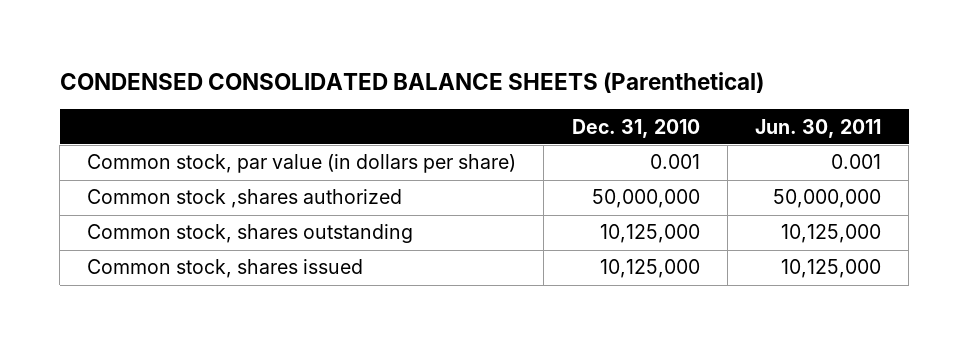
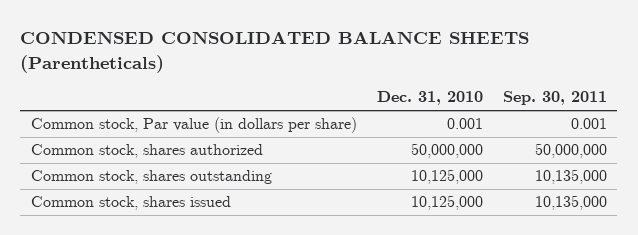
- CONDENSED CONSOLIDATED BALANCE SHEETS (Parenthetical)
+ CONDENSED CONSOLIDATED BALANCE SHEETS (Parentheticals)
- | Dec. 31, 2010 | Jun. 30, 2011
+ | Dec. 31, 2010 | Sep. 30, 2011
- Common stock, par value (in dollars per share) | 0.001 | 0.001
- Common stock ,shares authorized | 50,000,000 | 50,000,000
+ Common stock, Par value (in dollars per share) | 0.001 | 0.001
+ Common stock, shares authorized | 50,000,000 | 50,000,000

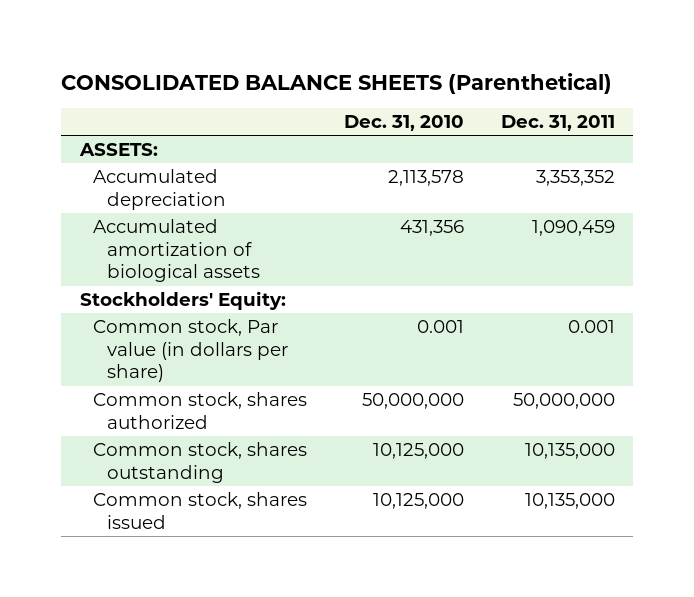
- CONDENSED CONSOLIDATED BALANCE SHEETS (Parentheticals)
+ CONSOLIDATED BALANCE SHEETS (Parenthetical)
- | Dec. 31, 2010 | Sep. 30, 2011
+ | Dec. 31, 2010 | Dec. 31, 2011
+ ASSETS:
+ Accumulated depreciation | 2,113,578 | 3,353,352
+ Accumulated amortization of biological assets | 431,356 | 1,090,459
+ Stockholders' Equity:

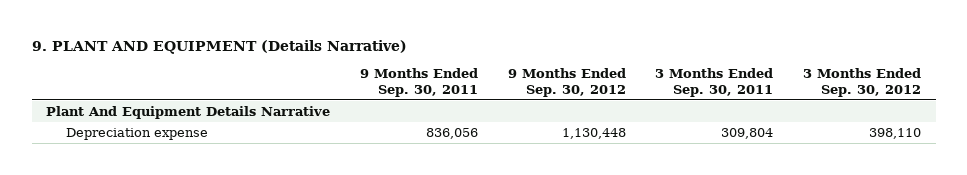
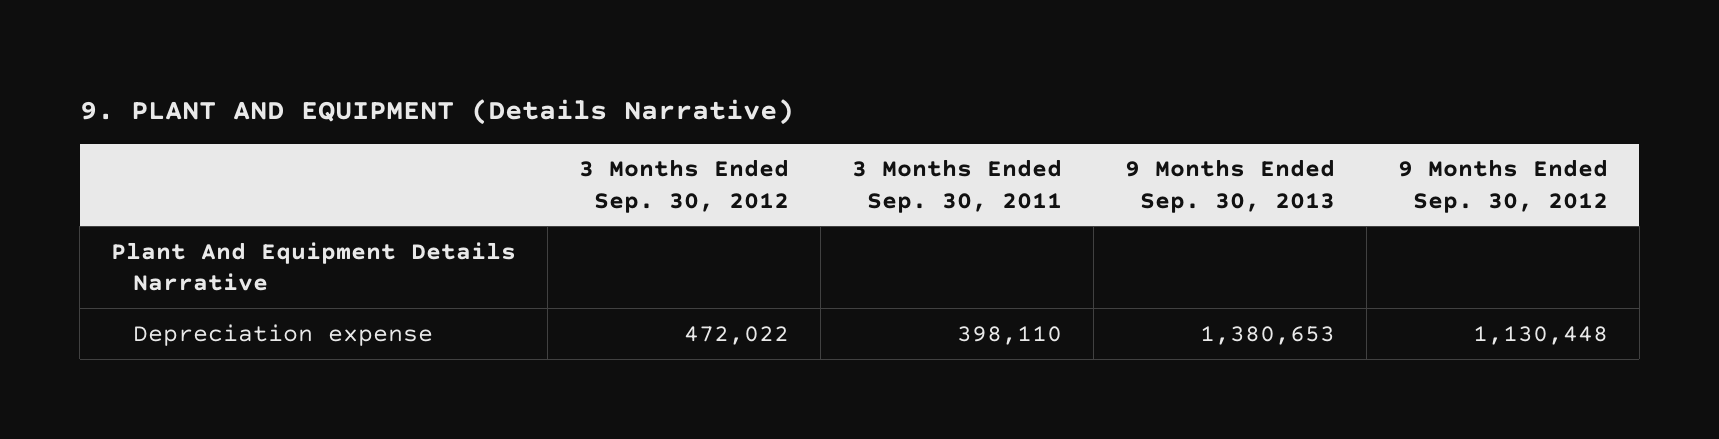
- | 9 Months Ended Sep. 30, 2011 | 9 Months Ended Sep. 30, 2012 | 3 Months Ended Sep. 30, 2011 | 3 Months Ended Sep. 30, 2012
+ | 3 Months Ended Sep. 30, 2012 | 3 Months Ended Sep. 30, 2011 | 9 Months Ended Sep. 30, 2013 | 9 Months Ended Sep. 30, 2012
- Depreciation expense | 836,056 | 1,130,448 | 309,804 | 398,110
+ Depreciation expense | 472,022 | 398,110 | 1,380,653 | 1,130,448

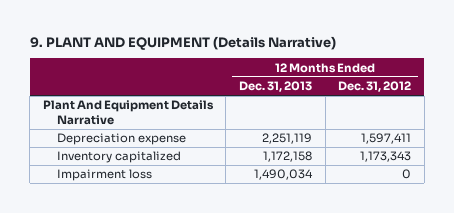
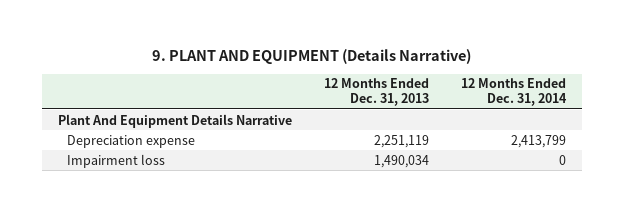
- | 12 Months Ended Dec. 31, 2013 | 12 Months Ended Dec. 31, 2012
+ | 12 Months Ended Dec. 31, 2013 | 12 Months Ended Dec. 31, 2014
- Inventory capitalized | 1,172,158 | 1,173,343

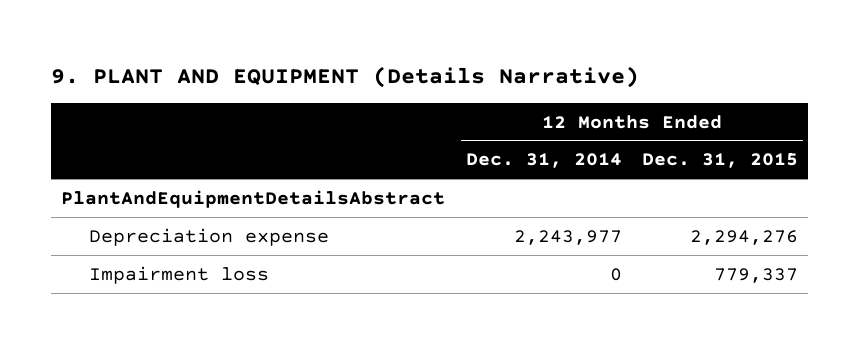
- | 12 Months Ended Dec. 31, 2013 | 12 Months Ended Dec. 31, 2014
+ | 12 Months Ended Dec. 31, 2014 | 12 Months Ended Dec. 31, 2015
- Plant And Equipment Details Narrative
- Depreciation expense | 2,251,119 | 2,413,799
+ PlantAndEquipmentDetailsAbstract
+ Depreciation expense | 2,243,977 | 2,294,276

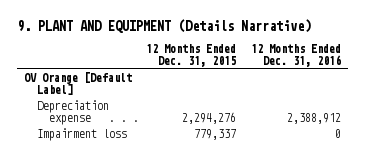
- | 12 Months Ended Dec. 31, 2014 | 12 Months Ended Dec. 31, 2015
+ | 12 Months Ended Dec. 31, 2015 | 12 Months Ended Dec. 31, 2016
- PlantAndEquipmentDetailsAbstract
+ OV Orange [Default Label]

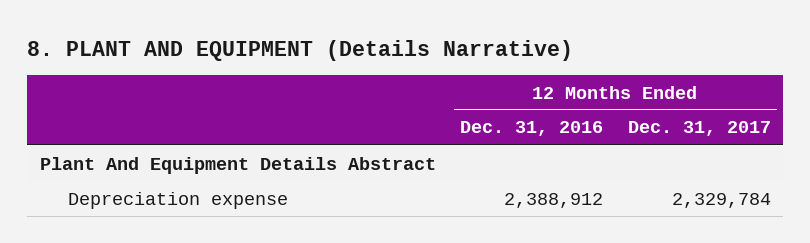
- 9. PLANT AND EQUIPMENT (Details Narrative)
+ 8. PLANT AND EQUIPMENT (Details Narrative)
- | 12 Months Ended Dec. 31, 2015 | 12 Months Ended Dec. 31, 2016
+ | 12 Months Ended Dec. 31, 2016 | 12 Months Ended Dec. 31, 2017
- OV Orange [Default Label]
+ Plant And Equipment Details Abstract
- Impairment loss | 779,337 | 0

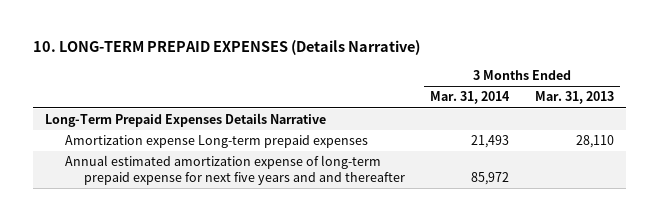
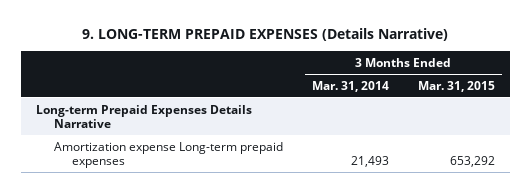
- 10. LONG-TERM PREPAID EXPENSES (Details Narrative)
+ 9. LONG-TERM PREPAID EXPENSES (Details Narrative)
- | 3 Months Ended Mar. 31, 2014 | 3 Months Ended Mar. 31, 2013
+ | 3 Months Ended Mar. 31, 2014 | 3 Months Ended Mar. 31, 2015
- Long-Term Prepaid Expenses Details Narrative
+ Long-term Prepaid Expenses Details Narrative
- Annual estimated amortization expense of long-term prepaid expense for next five years and and thereafter | 85,972 |

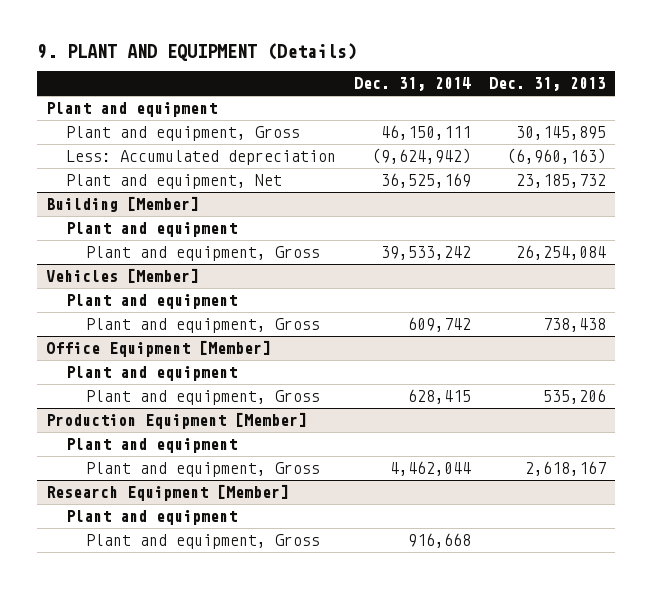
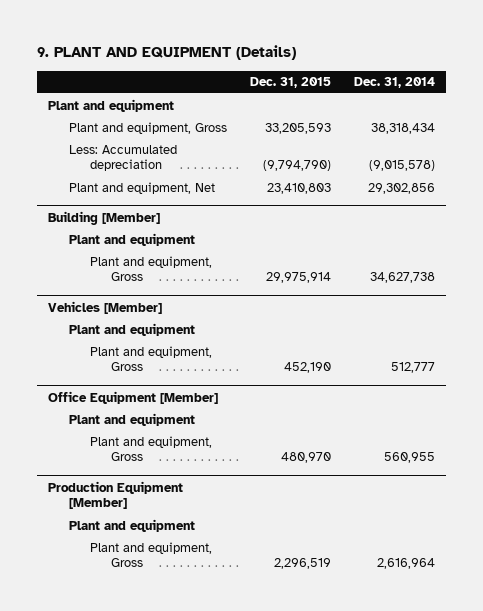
- | Dec. 31, 2014 | Dec. 31, 2013
+ | Dec. 31, 2015 | Dec. 31, 2014
- Plant and equipment, Gross | 46,150,111 | 30,145,895
- Less: Accumulated depreciation | (9,624,942) | (6,960,163)
- Plant and equipment, Net | 36,525,169 | 23,185,732
+ Plant and equipment, Gross | 33,205,593 | 38,318,434
+ Less: Accumulated depreciation | (9,794,790) | (9,015,578)
+ Plant and equipment, Net | 23,410,803 | 29,302,856
@ Building [Member]
- Plant and equipment, Gross | 39,533,242 | 26,254,084
+ Plant and equipment, Gross | 29,975,914 | 34,627,738
@ Vehicles [Member]
- Plant and equipment, Gross | 609,742 | 738,438
+ Plant and equipment, Gross | 452,190 | 512,777
@ Office Equipment [Member]
- Plant and equipment, Gross | 628,415 | 535,206
+ Plant and equipment, Gross | 480,970 | 560,955
@ Production Equipment [Member]
- Plant and equipment, Gross | 4,462,044 | 2,618,167
- Research Equipment [Member]
- Plant and equipment
- Plant and equipment, Gross | 916,668 |
@ Production Equipment [Member]
+ Plant and equipment, Gross | 2,296,519 | 2,616,964

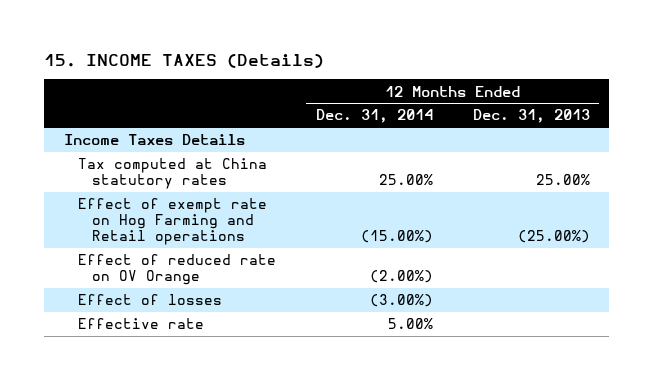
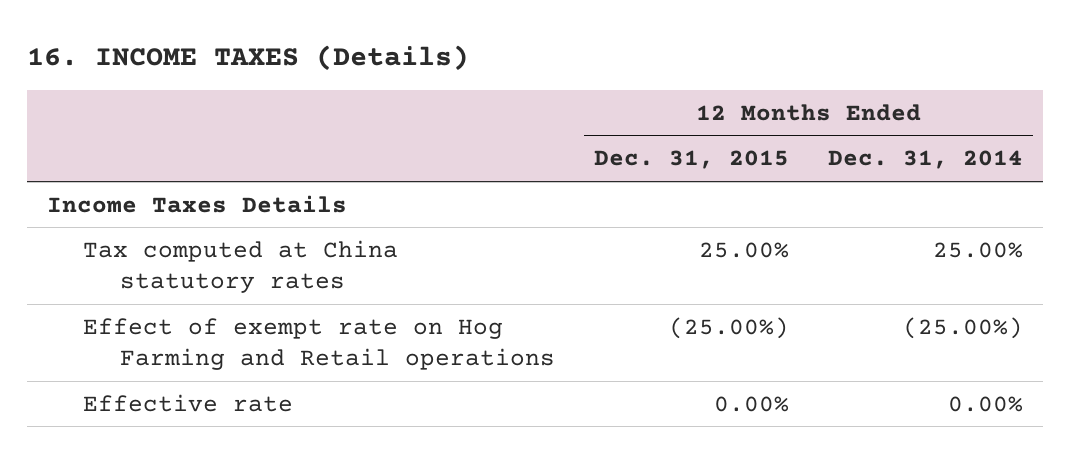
- 15. INCOME TAXES (Details)
+ 16. INCOME TAXES (Details)
- | 12 Months Ended Dec. 31, 2014 | 12 Months Ended Dec. 31, 2013
+ | 12 Months Ended Dec. 31, 2015 | 12 Months Ended Dec. 31, 2014
- Effect of exempt rate on Hog Farming and Retail operations | (15.00%) | (25.00%)
- Effect of reduced rate on OV Orange | (2.00%) |
- Effect of losses | (3.00%) |
- Effective rate | 5.00% |
+ Effect of exempt rate on Hog Farming and Retail operations | (25.00%) | (25.00%)
+ Effective rate | 0.00% | 0.00%

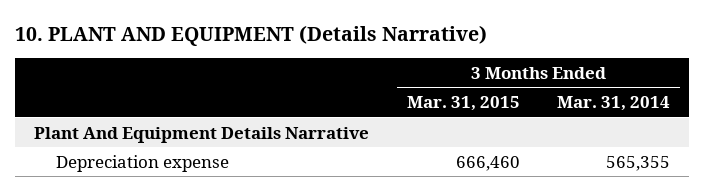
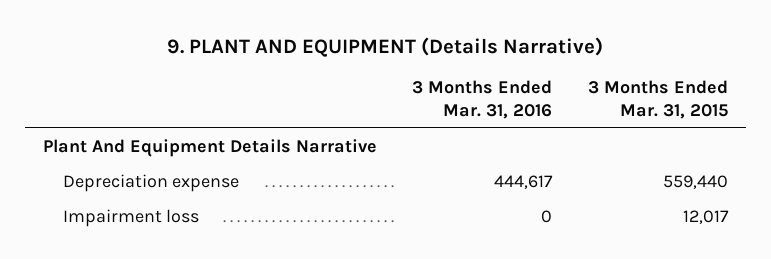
- 10. PLANT AND EQUIPMENT (Details Narrative)
+ 9. PLANT AND EQUIPMENT (Details Narrative)
- | 3 Months Ended Mar. 31, 2015 | 3 Months Ended Mar. 31, 2014
+ | 3 Months Ended Mar. 31, 2016 | 3 Months Ended Mar. 31, 2015
- Depreciation expense | 666,460 | 565,355
+ Depreciation expense | 444,617 | 559,440
+ Impairment loss | 0 | 12,017

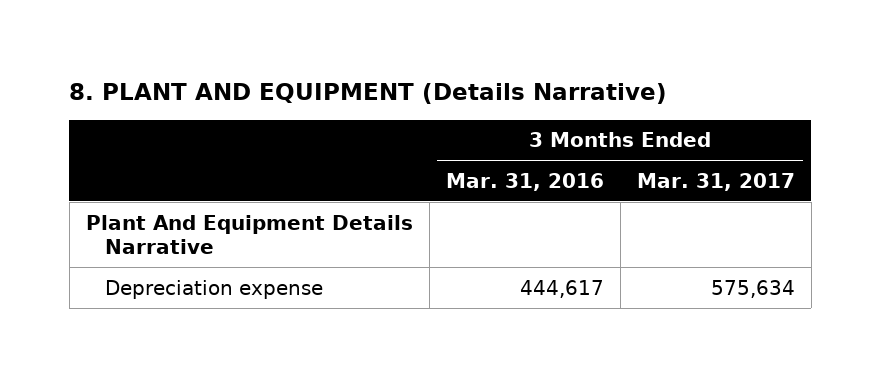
- 9. PLANT AND EQUIPMENT (Details Narrative)
+ 8. PLANT AND EQUIPMENT (Details Narrative)
- | 3 Months Ended Mar. 31, 2016 | 3 Months Ended Mar. 31, 2015
+ | 3 Months Ended Mar. 31, 2016 | 3 Months Ended Mar. 31, 2017
- Impairment loss | 0 | 12,017

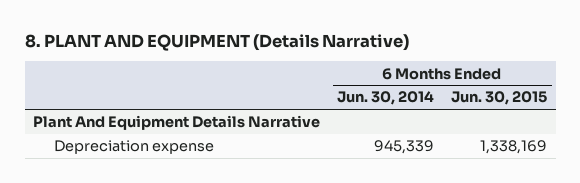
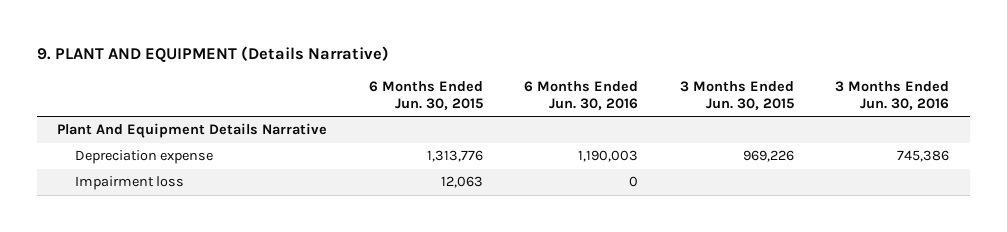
- 8. PLANT AND EQUIPMENT (Details Narrative)
+ 9. PLANT AND EQUIPMENT (Details Narrative)
- | 6 Months Ended Jun. 30, 2014 | 6 Months Ended Jun. 30, 2015
+ | 6 Months Ended Jun. 30, 2015 | 6 Months Ended Jun. 30, 2016 | 3 Months Ended Jun. 30, 2015 | 3 Months Ended Jun. 30, 2016
- Depreciation expense | 945,339 | 1,338,169
+ Depreciation expense | 1,313,776 | 1,190,003 | 969,226 | 745,386
+ Impairment loss | 12,063 | 0 | |

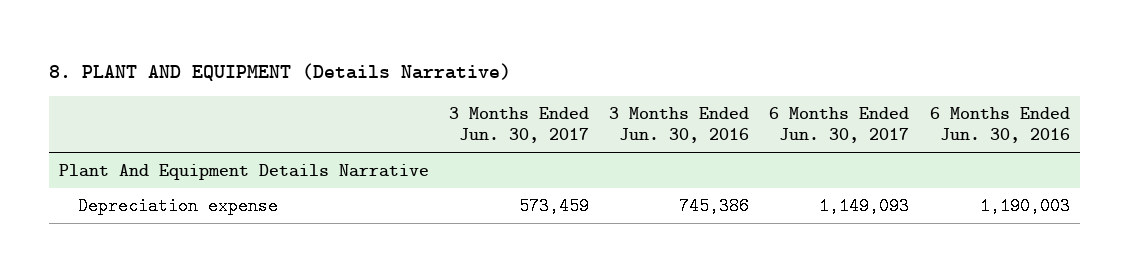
- 9. PLANT AND EQUIPMENT (Details Narrative)
+ 8. PLANT AND EQUIPMENT (Details Narrative)
- | 6 Months Ended Jun. 30, 2015 | 6 Months Ended Jun. 30, 2016 | 3 Months Ended Jun. 30, 2015 | 3 Months Ended Jun. 30, 2016
+ | 3 Months Ended Jun. 30, 2017 | 3 Months Ended Jun. 30, 2016 | 6 Months Ended Jun. 30, 2017 | 6 Months Ended Jun. 30, 2016
- Impairment loss | 12,063 | 0 | |

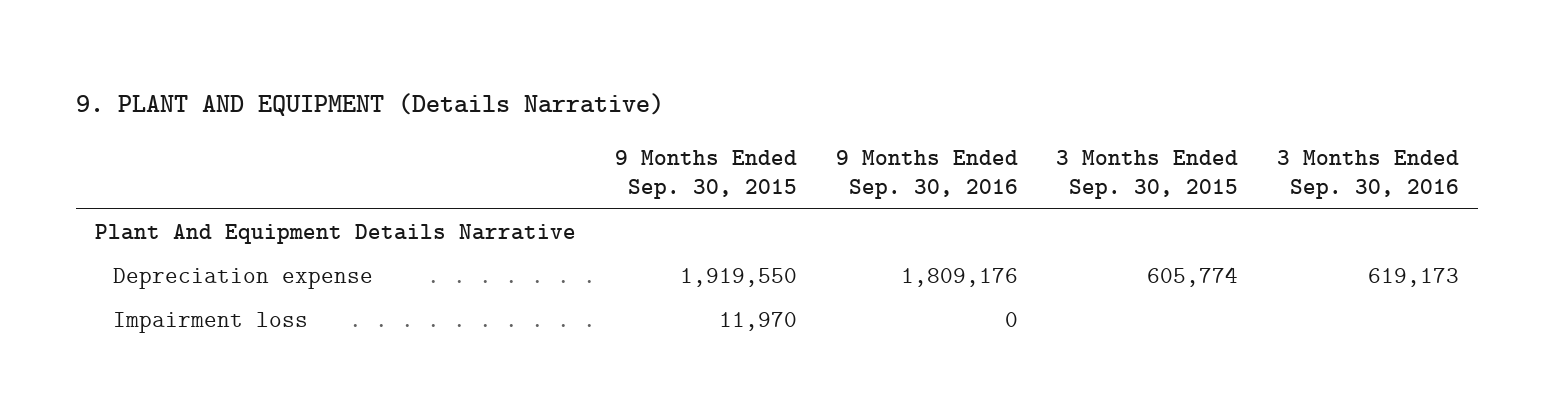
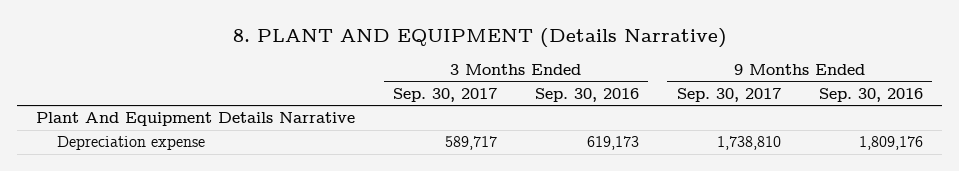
- 9. PLANT AND EQUIPMENT (Details Narrative)
+ 8. PLANT AND EQUIPMENT (Details Narrative)
- | 9 Months Ended Sep. 30, 2015 | 9 Months Ended Sep. 30, 2016 | 3 Months Ended Sep. 30, 2015 | 3 Months Ended Sep. 30, 2016
+ | 3 Months Ended Sep. 30, 2017 | 3 Months Ended Sep. 30, 2016 | 9 Months Ended Sep. 30, 2017 | 9 Months Ended Sep. 30, 2016
- Impairment loss | 11,970 | 0 | |

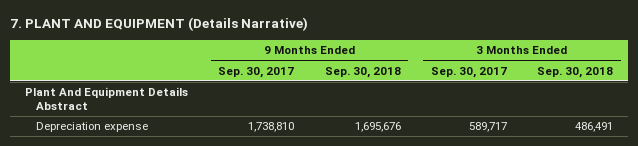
- 8. PLANT AND EQUIPMENT (Details Narrative)
+ 7. PLANT AND EQUIPMENT (Details Narrative)
- | 3 Months Ended Sep. 30, 2017 | 3 Months Ended Sep. 30, 2016 | 9 Months Ended Sep. 30, 2017 | 9 Months Ended Sep. 30, 2016
+ | 9 Months Ended Sep. 30, 2017 | 9 Months Ended Sep. 30, 2018 | 3 Months Ended Sep. 30, 2017 | 3 Months Ended Sep. 30, 2018
- Plant And Equipment Details Narrative
+ Plant And Equipment Details Abstract

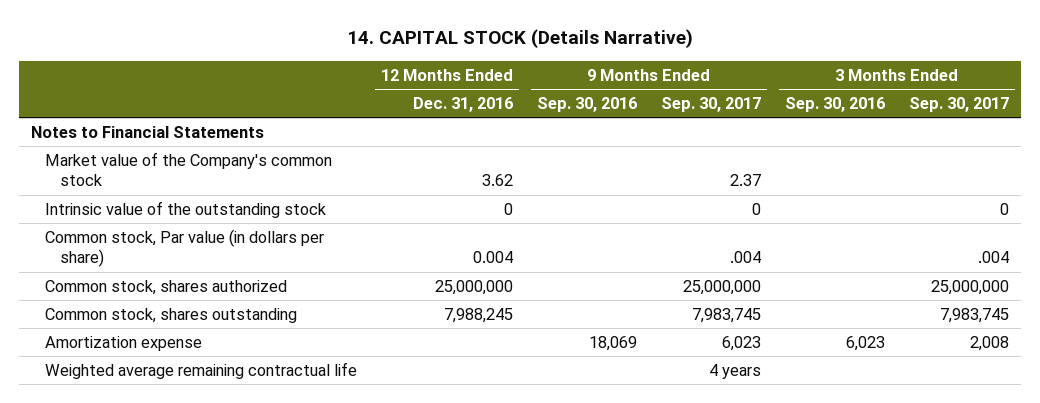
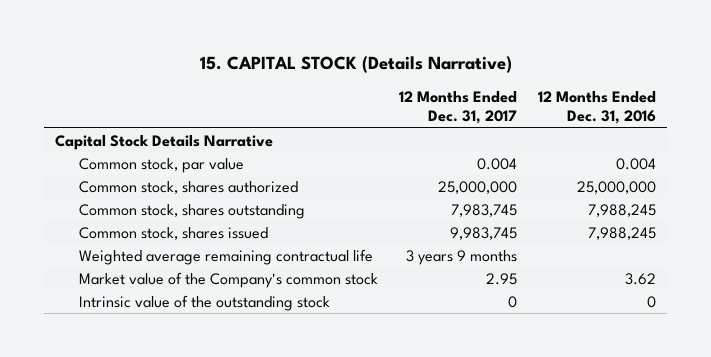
- 14. CAPITAL STOCK (Details Narrative)
+ 15. CAPITAL STOCK (Details Narrative)
- | 12 Months Ended Dec. 31, 2016 | 9 Months Ended Sep. 30, 2016 | 9 Months Ended Sep. 30, 2017 | 3 Months Ended Sep. 30, 2016 | 3 Months Ended Sep. 30, 2017
+ | 12 Months Ended Dec. 31, 2017 | 12 Months Ended Dec. 31, 2016
- Notes to Financial Statements
- Common stock, Par value (in dollars per share) | 0.004 | | .004 | | .004
+ Capital Stock Details Narrative
+ Common stock, par value | 0.004 | 0.004
- Amortization expense | | 18,069 | 6,023 | 6,023 | 2,008
+ Common stock, shares issued | 9,983,745 | 7,988,245
moved down: Market value of the Company's common stock | 2.95 | 3.62
moved down: Intrinsic value of the outstanding stock | 0 | 0

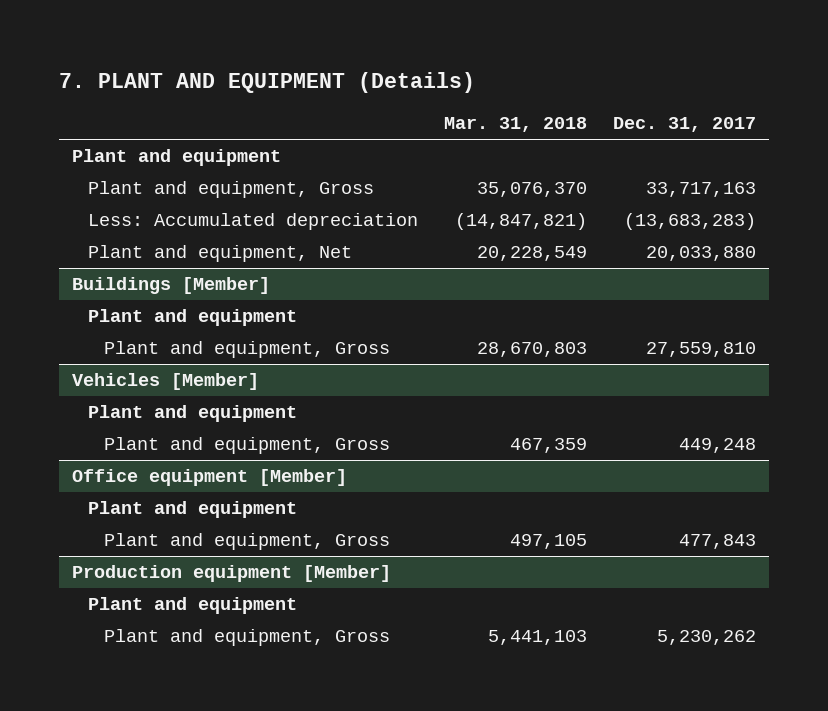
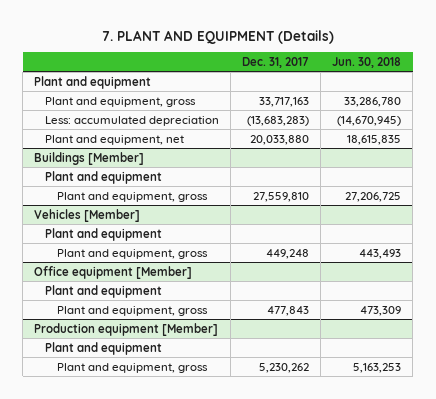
- | Mar. 31, 2018 | Dec. 31, 2017
+ | Dec. 31, 2017 | Jun. 30, 2018
- Plant and equipment, Gross | 35,076,370 | 33,717,163
- Less: Accumulated depreciation | (14,847,821) | (13,683,283)
- Plant and equipment, Net | 20,228,549 | 20,033,880
+ Plant and equipment, gross | 33,717,163 | 33,286,780
+ Less: accumulated depreciation | (13,683,283) | (14,670,945)
+ Plant and equipment, net | 20,033,880 | 18,615,835
@ Buildings [Member]
- Plant and equipment, Gross | 28,670,803 | 27,559,810
+ Plant and equipment, gross | 27,559,810 | 27,206,725
@ Vehicles [Member]
- Plant and equipment, Gross | 467,359 | 449,248
+ Plant and equipment, gross | 449,248 | 443,493
@ Office equipment [Member]
- Plant and equipment, Gross | 497,105 | 477,843
+ Plant and equipment, gross | 477,843 | 473,309
@ Production equipment [Member]
- Plant and equipment, Gross | 5,441,103 | 5,230,262
+ Plant and equipment, gross | 5,230,262 | 5,163,253

